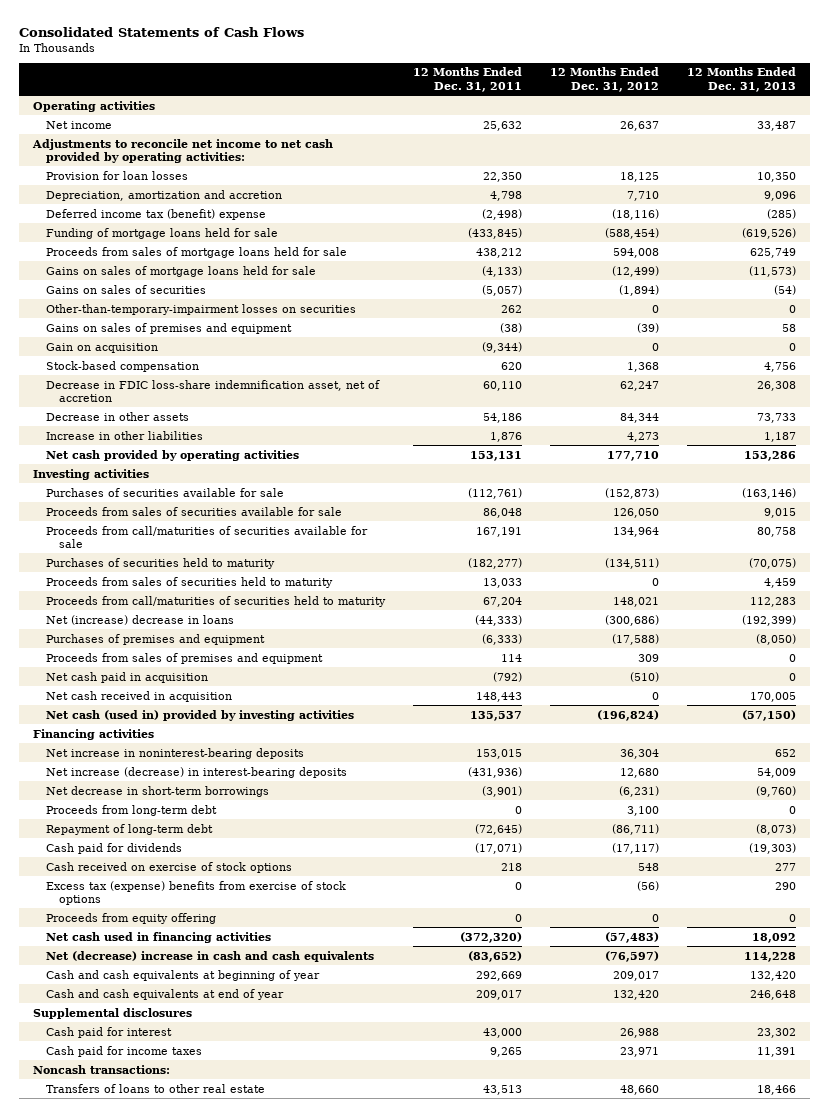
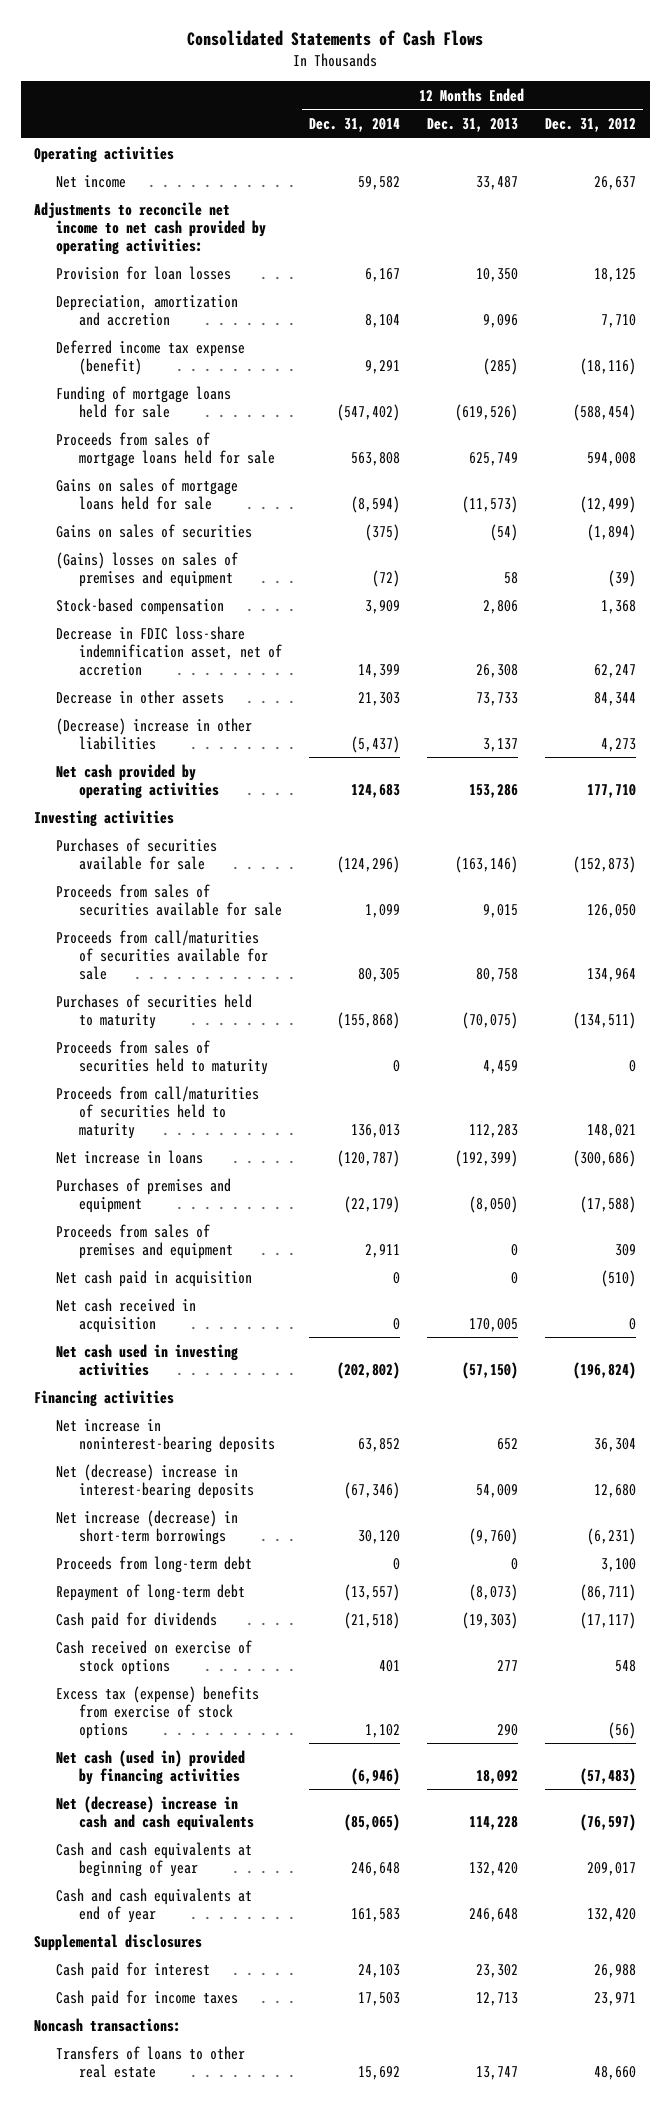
- | 12 Months Ended Dec. 31, 2011 | 12 Months Ended Dec. 31, 2012 | 12 Months Ended Dec. 31, 2013
+ | 12 Months Ended Dec. 31, 2014 | 12 Months Ended Dec. 31, 2013 | 12 Months Ended Dec. 31, 2012
- Deferred income tax (benefit) expense | (2,498) | (18,116) | (285)
+ Deferred income tax expense (benefit) | 9,291 | (285) | (18,116)
- Other-than-temporary-impairment losses on securities | 262 | 0 | 0
- Gains on sales of premises and equipment | (38) | (39) | 58
- Gain on acquisition | (9,344) | 0 | 0
- Stock-based compensation | 620 | 1,368 | 4,756
+ (Gains) losses on sales of premises and equipment | (72) | 58 | (39)
+ Stock-based compensation | 3,909 | 2,806 | 1,368
- Increase in other liabilities | 1,876 | 4,273 | 1,187
+ (Decrease) increase in other liabilities | (5,437) | 3,137 | 4,273
- Net (increase) decrease in loans | (44,333) | (300,686) | (192,399)
+ Net increase in loans | (120,787) | (192,399) | (300,686)
- Net cash (used in) provided by investing activities | 135,537 | (196,824) | (57,150)
+ Net cash used in investing activities | (202,802) | (57,150) | (196,824)
- Net increase (decrease) in interest-bearing deposits | (431,936) | 12,680 | 54,009
- Net decrease in short-term borrowings | (3,901) | (6,231) | (9,760)
+ Net (decrease) increase in interest-bearing deposits | (67,346) | 54,009 | 12,680
+ Net increase (decrease) in short-term borrowings | 30,120 | (9,760) | (6,231)
- Proceeds from equity offering | 0 | 0 | 0
- Net cash used in financing activities | (372,320) | (57,483) | 18,092
+ Net cash (used in) provided by financing activities | (6,946) | 18,092 | (57,483)
- Cash paid for income taxes | 9,265 | 23,971 | 11,391
+ Cash paid for income taxes | 17,503 | 12,713 | 23,971
- Transfers of loans to other real estate | 43,513 | 48,660 | 18,466
+ Transfers of loans to other real estate | 15,692 | 13,747 | 48,660

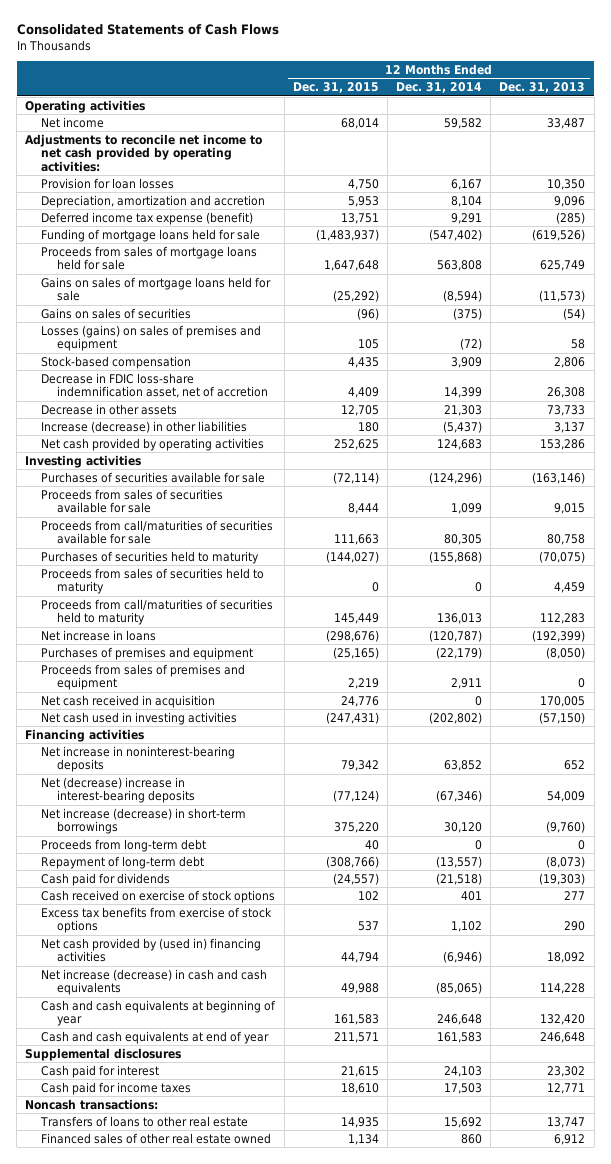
- | 12 Months Ended Dec. 31, 2014 | 12 Months Ended Dec. 31, 2013 | 12 Months Ended Dec. 31, 2012
+ | 12 Months Ended Dec. 31, 2015 | 12 Months Ended Dec. 31, 2014 | 12 Months Ended Dec. 31, 2013
- (Gains) losses on sales of premises and equipment | (72) | 58 | (39)
+ Losses (gains) on sales of premises and equipment | 105 | (72) | 58
- (Decrease) increase in other liabilities | (5,437) | 3,137 | 4,273
+ Increase (decrease) in other liabilities | 180 | (5,437) | 3,137
- Net cash paid in acquisition | 0 | 0 | (510)
- Excess tax (expense) benefits from exercise of stock options | 1,102 | 290 | (56)
- Net cash (used in) provided by financing activities | (6,946) | 18,092 | (57,483)
- Net (decrease) increase in cash and cash equivalents | (85,065) | 114,228 | (76,597)
+ Excess tax benefits from exercise of stock options | 537 | 1,102 | 290
+ Net cash provided by (used in) financing activities | 44,794 | (6,946) | 18,092
+ Net increase (decrease) in cash and cash equivalents | 49,988 | (85,065) | 114,228
- Cash paid for income taxes | 17,503 | 12,713 | 23,971
+ Cash paid for income taxes | 18,610 | 17,503 | 12,771
+ Financed sales of other real estate owned | 1,134 | 860 | 6,912

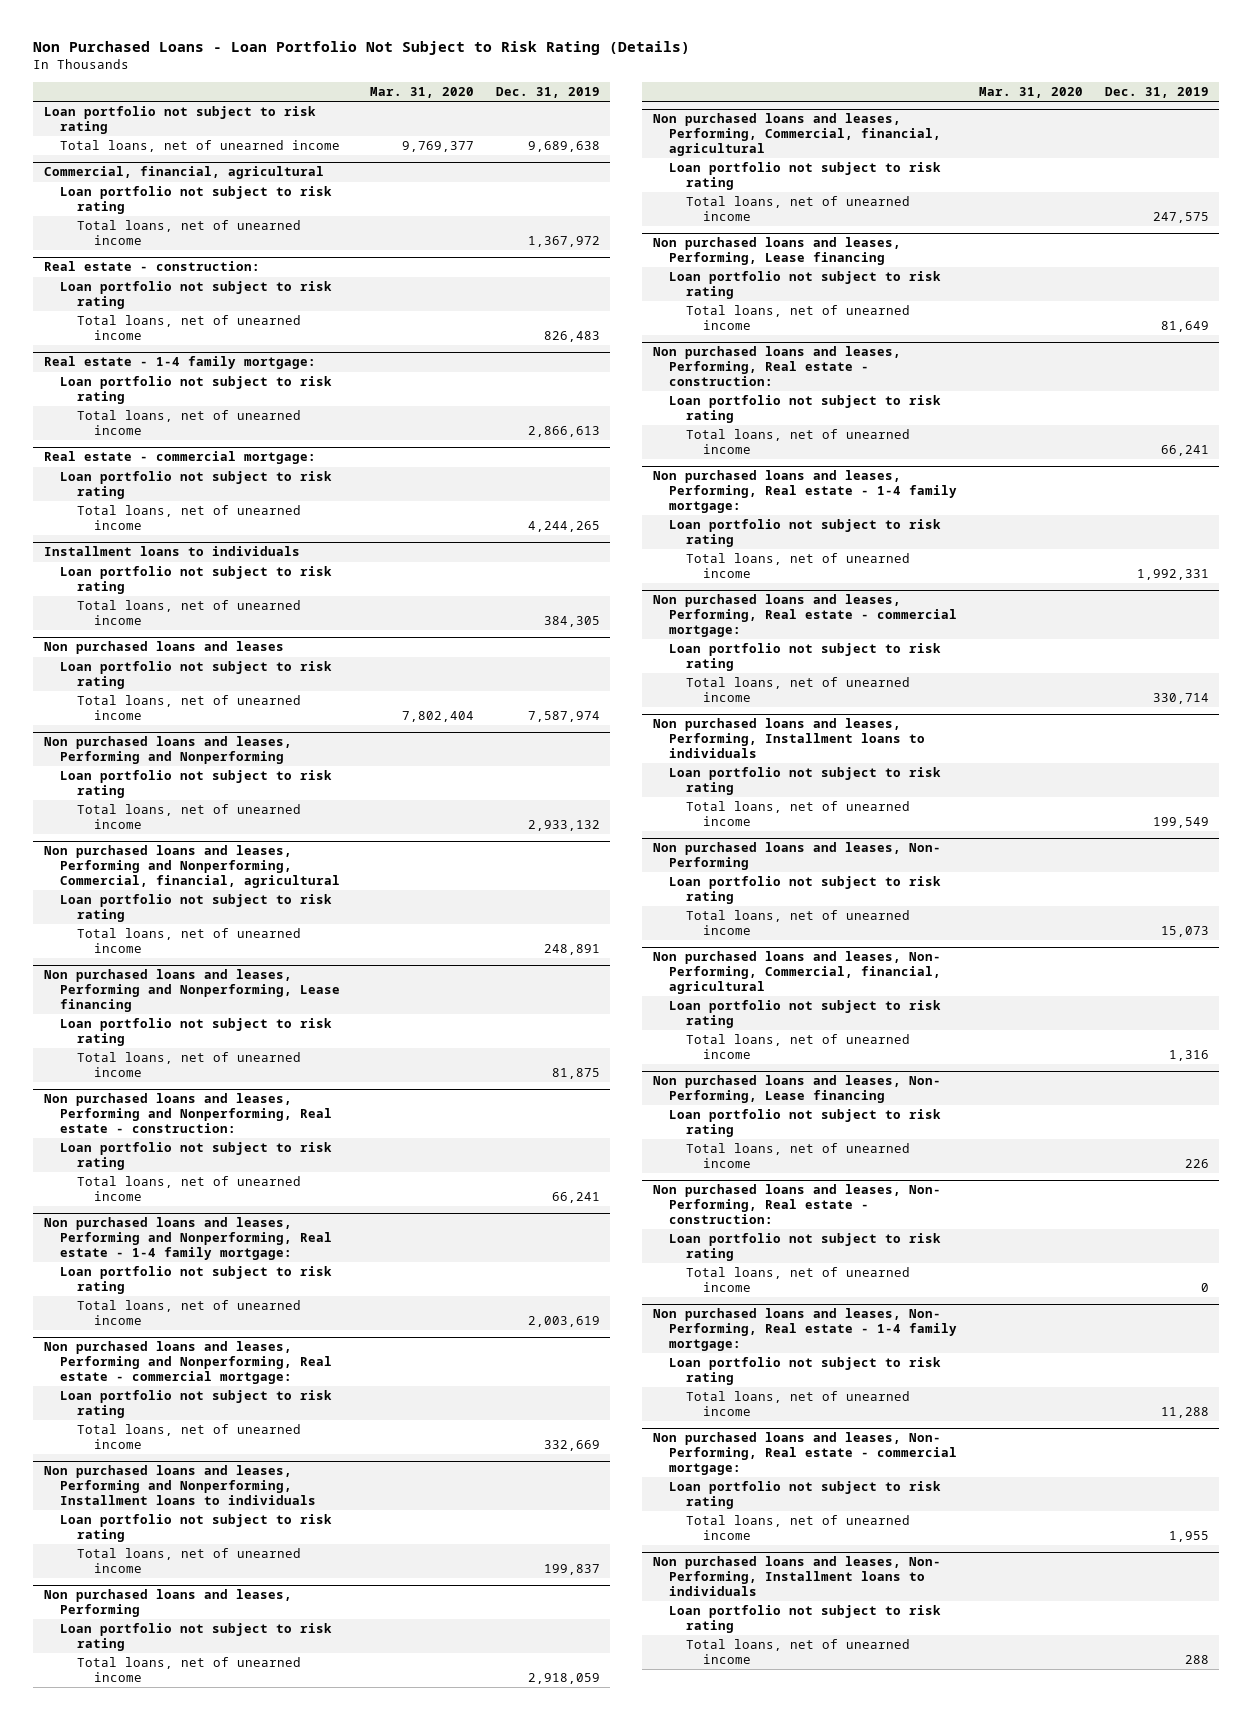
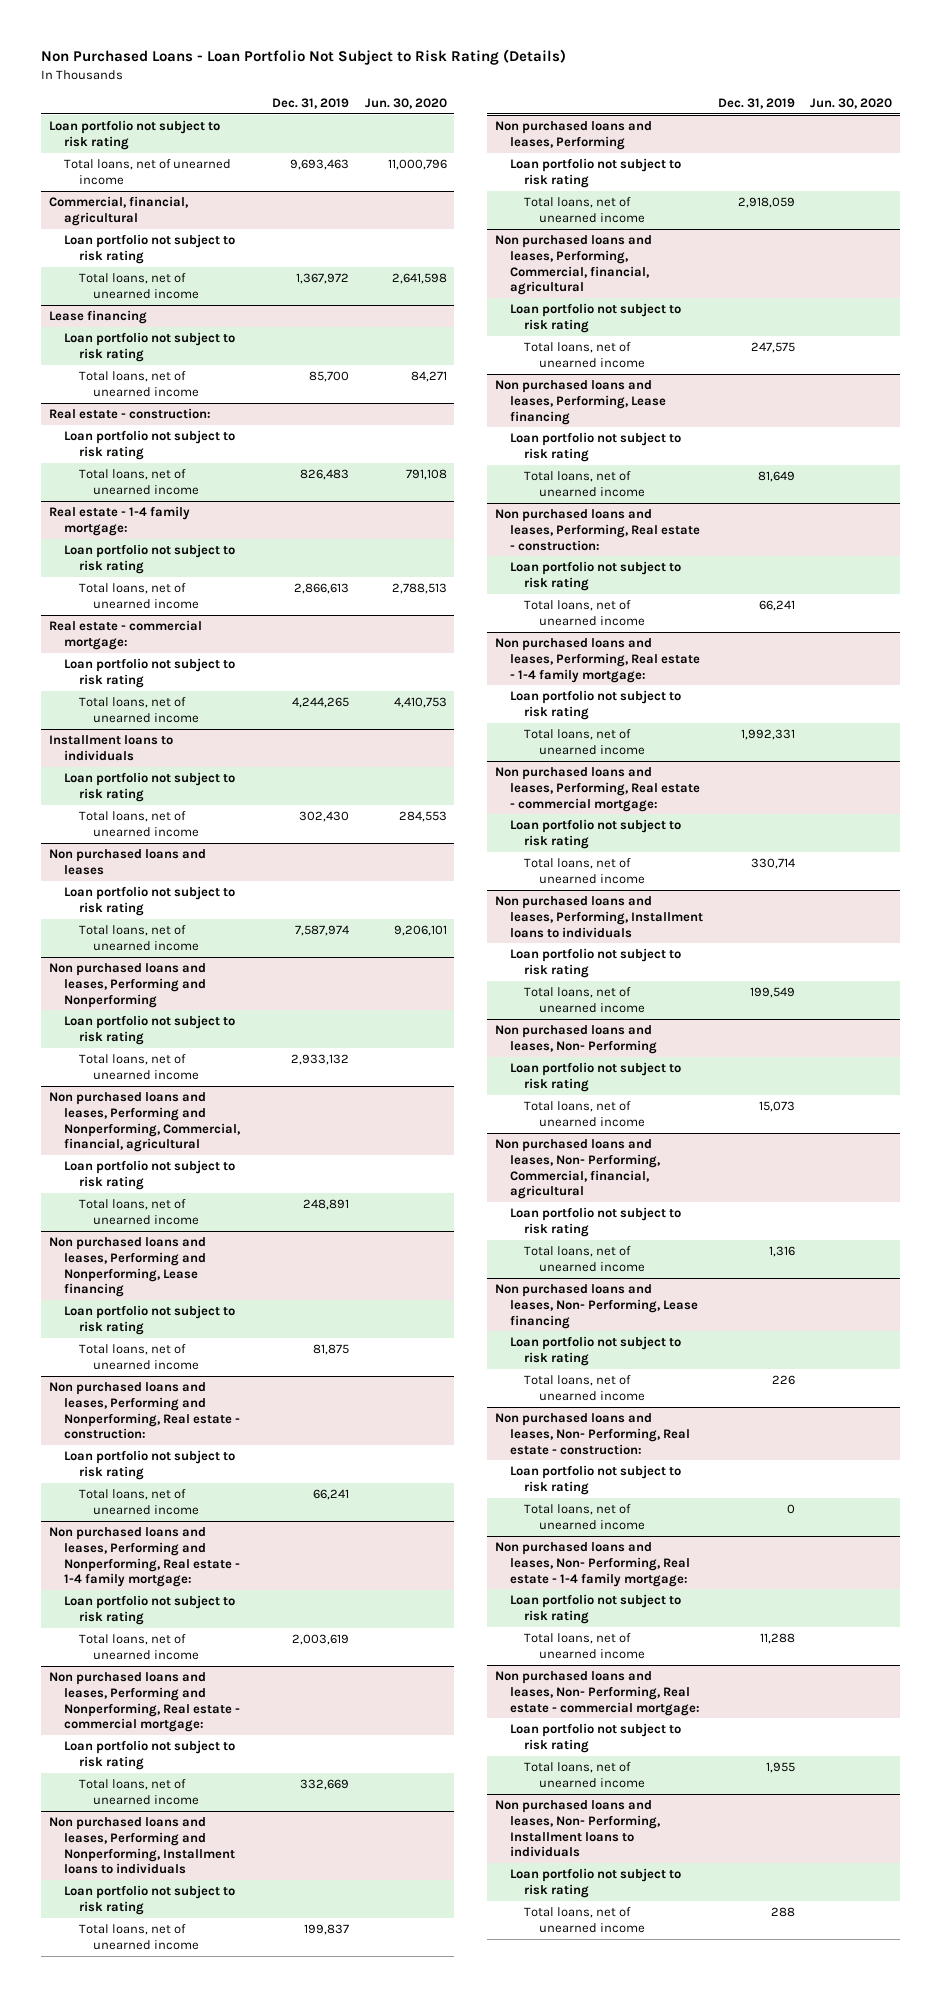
- | Mar. 31, 2020 | Dec. 31, 2019
+ | Dec. 31, 2019 | Jun. 30, 2020
- Total loans, net of unearned income | 9,769,377 | 9,689,638
+ Total loans, net of unearned income | 9,693,463 | 11,000,796
+ Lease financing
+ Loan portfolio not subject to risk rating
+ Total loans, net of unearned income | 85,700 | 84,271
@ Installment loans to individuals
- Total loans, net of unearned income | | 384,305
+ Total loans, net of unearned income | 302,430 | 284,553

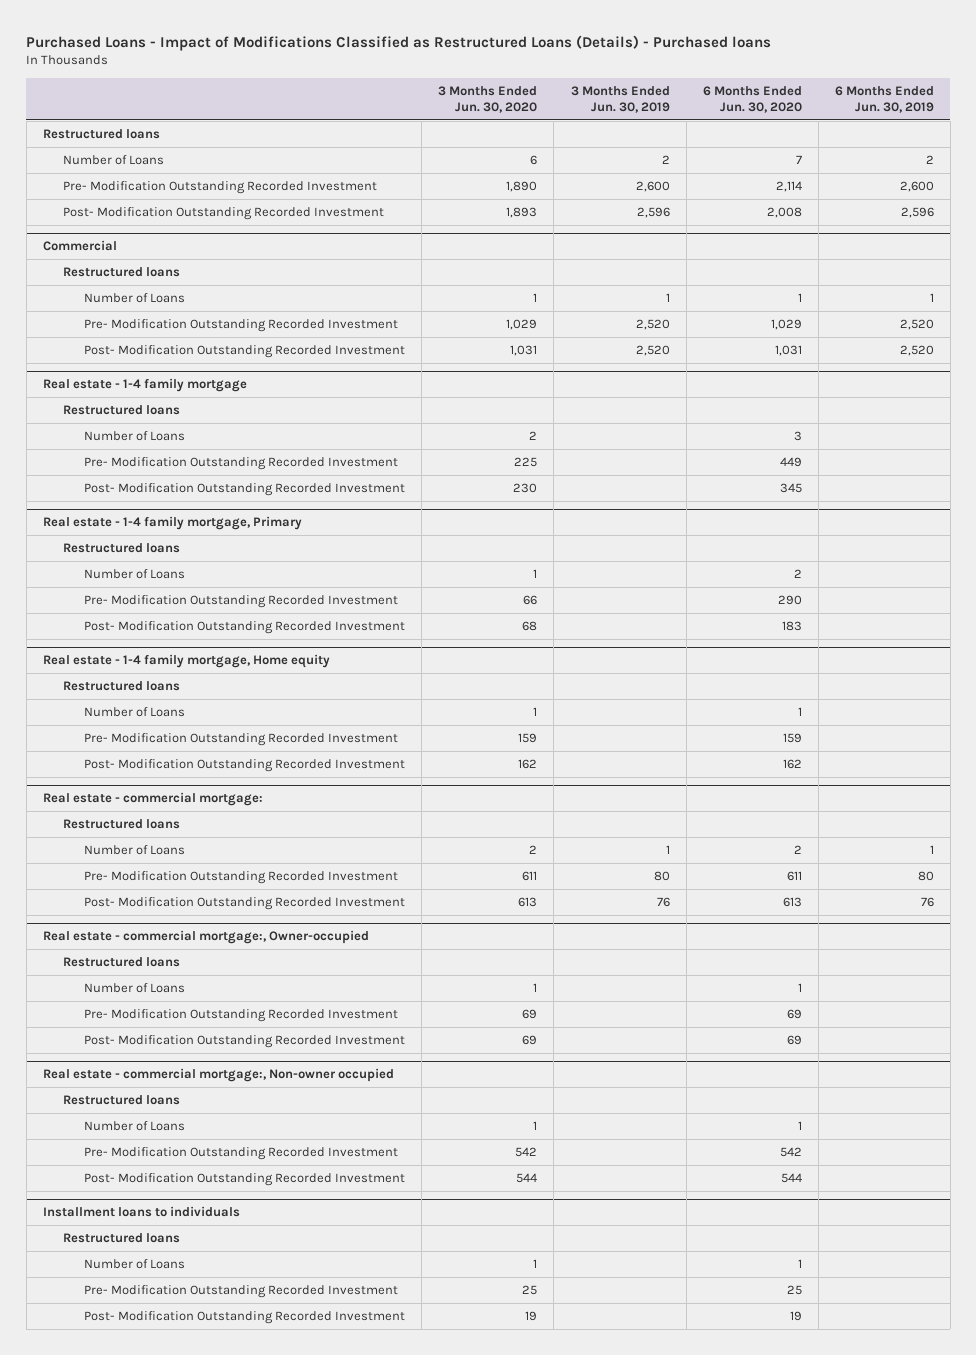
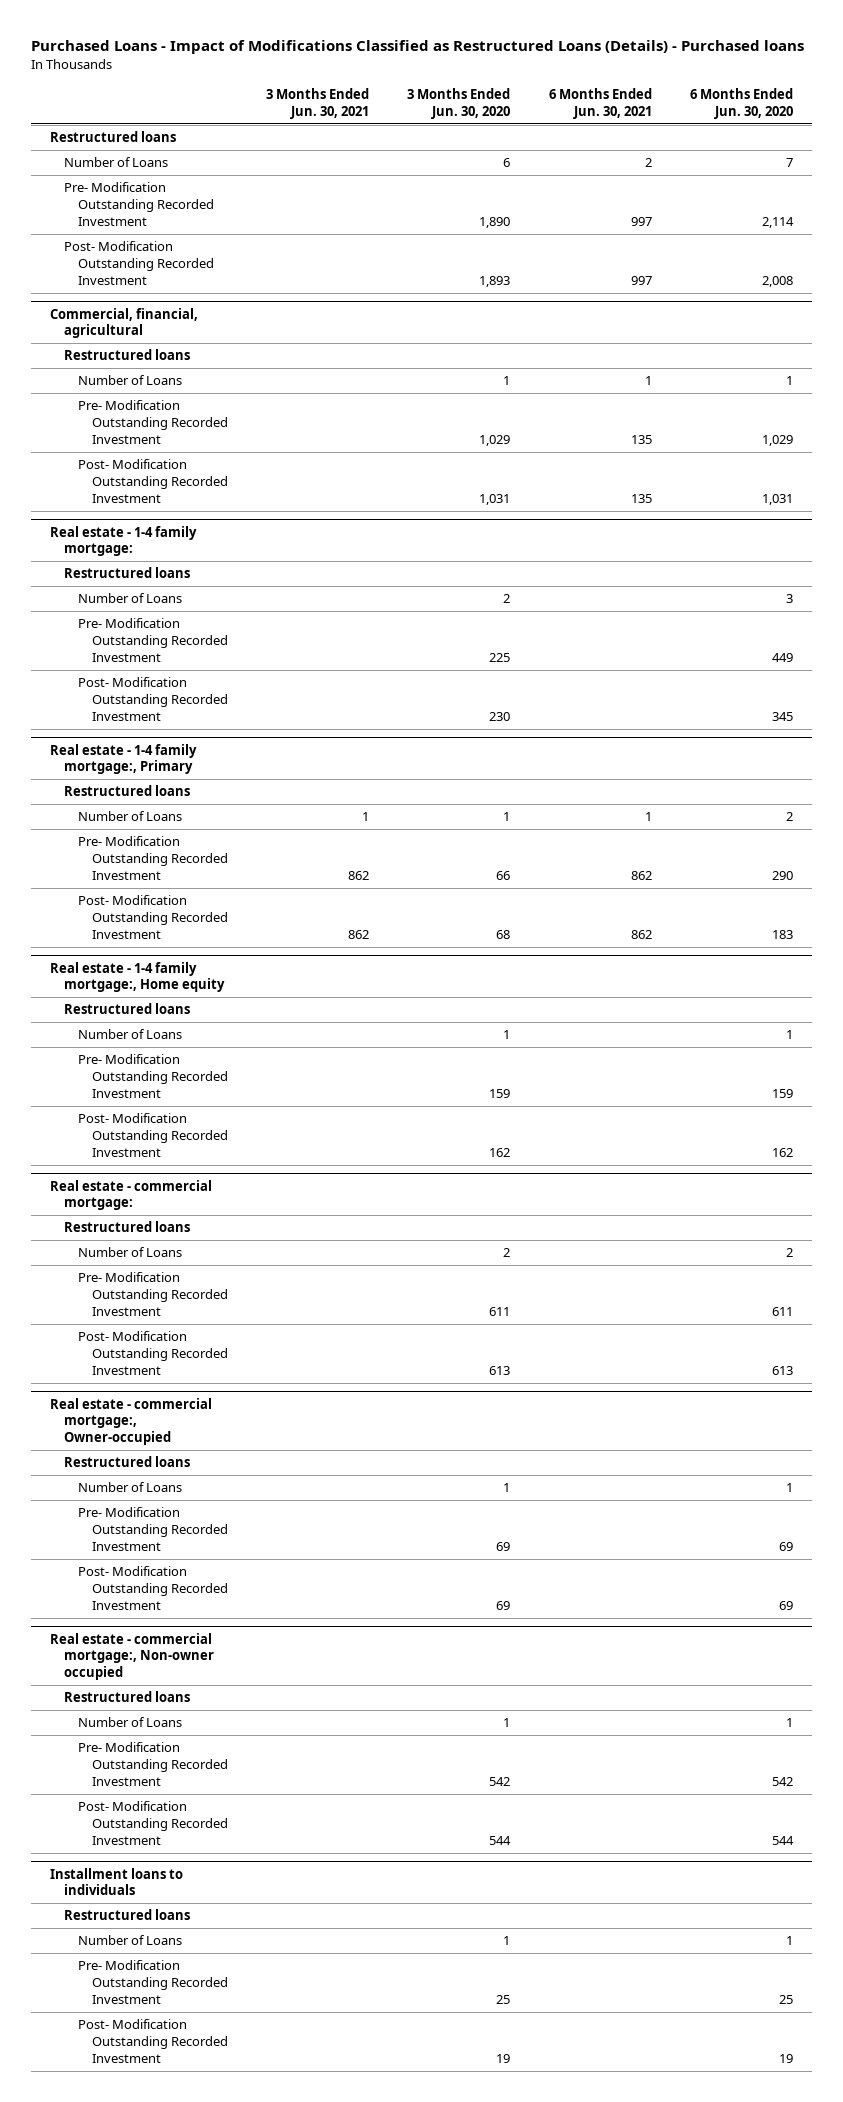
- | 3 Months Ended Jun. 30, 2020 | 3 Months Ended Jun. 30, 2019 | 6 Months Ended Jun. 30, 2020 | 6 Months Ended Jun. 30, 2019
+ | 3 Months Ended Jun. 30, 2021 | 3 Months Ended Jun. 30, 2020 | 6 Months Ended Jun. 30, 2021 | 6 Months Ended Jun. 30, 2020
- Commercial
+ Commercial, financial, agricultural
- Real estate - 1-4 family mortgage
+ Real estate - 1-4 family mortgage:
- Real estate - 1-4 family mortgage, Primary
+ Real estate - 1-4 family mortgage:, Primary
- Real estate - 1-4 family mortgage, Home equity
+ Real estate - 1-4 family mortgage:, Home equity

